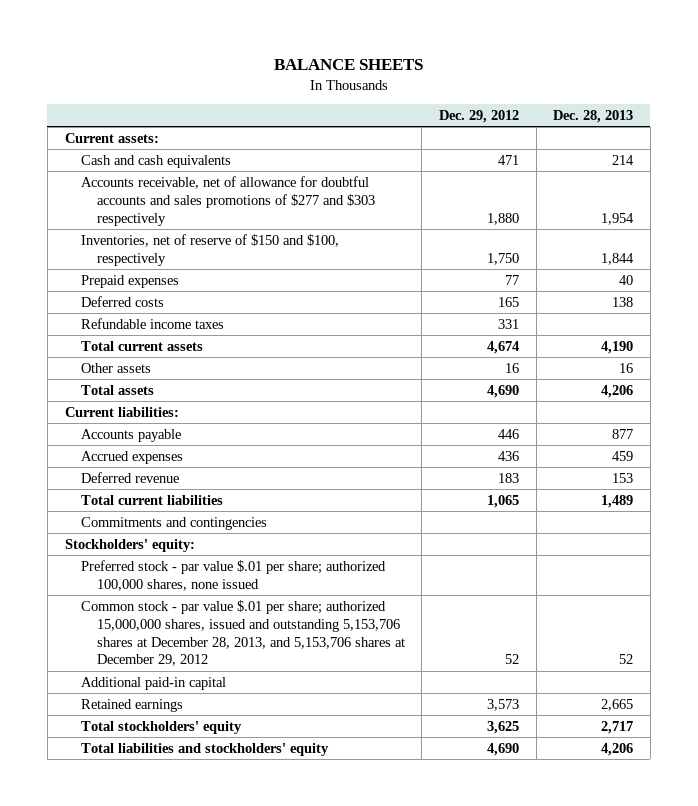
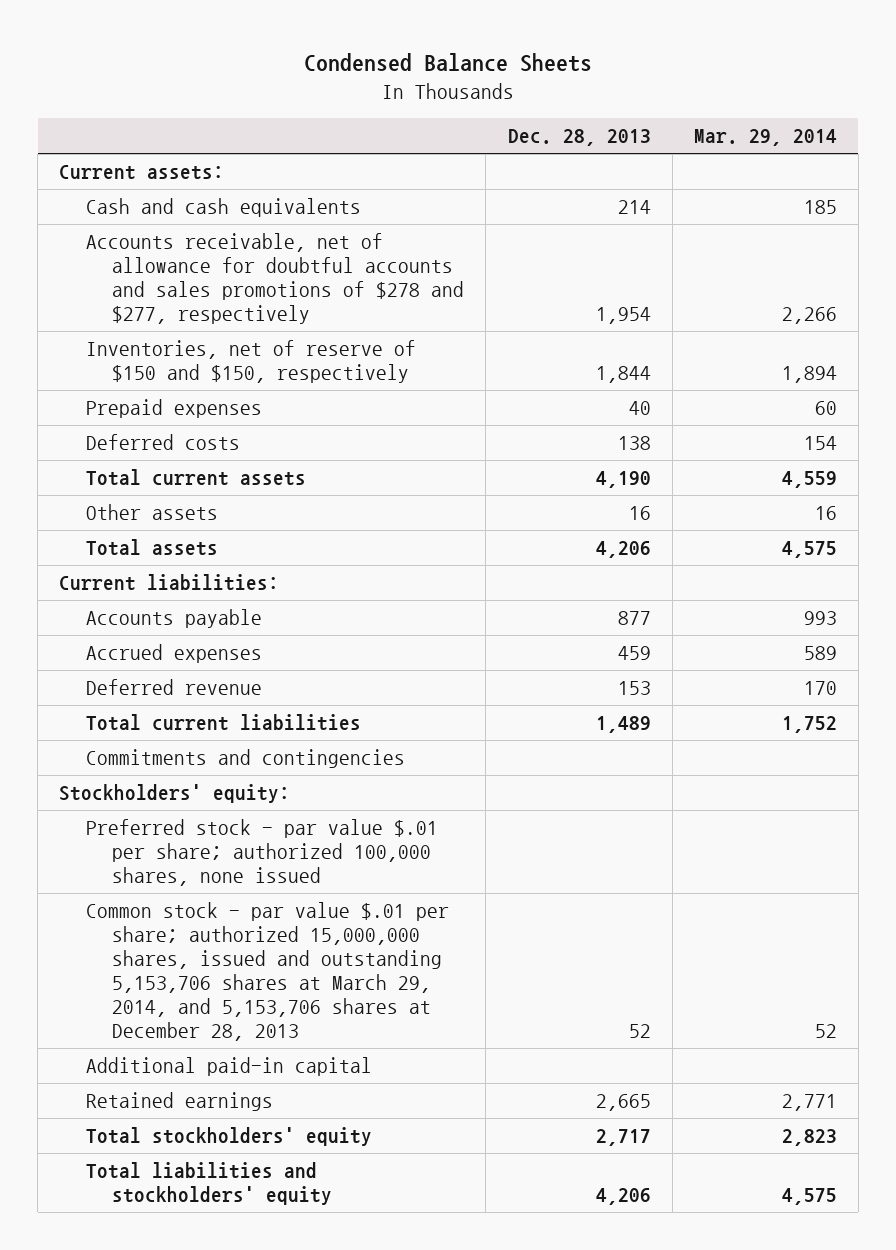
- BALANCE SHEETS
+ Condensed Balance Sheets
- | Dec. 29, 2012 | Dec. 28, 2013
+ | Dec. 28, 2013 | Mar. 29, 2014
- Accounts receivable, net of allowance for doubtful accounts and sales promotions of $277 and $303 respectively | 1,880 | 1,954
- Inventories, net of reserve of $150 and $100, respectively | 1,750 | 1,844
+ Accounts receivable, net of allowance for doubtful accounts and sales promotions of $278 and $277, respectively | 1,954 | 2,266
+ Inventories, net of reserve of $150 and $150, respectively | 1,844 | 1,894
- Refundable income taxes | 331 |
- Common stock - par value $.01 per share; authorized 15,000,000 shares, issued and outstanding 5,153,706 shares at December 28, 2013, and 5,153,706 shares at December 29, 2012 | 52 | 52
+ Common stock - par value $.01 per share; authorized 15,000,000 shares, issued and outstanding 5,153,706 shares at March 29, 2014, and 5,153,706 shares at December 28, 2013 | 52 | 52

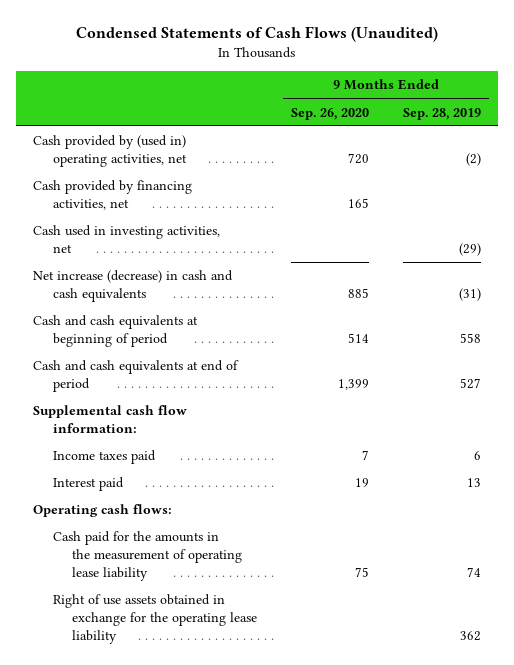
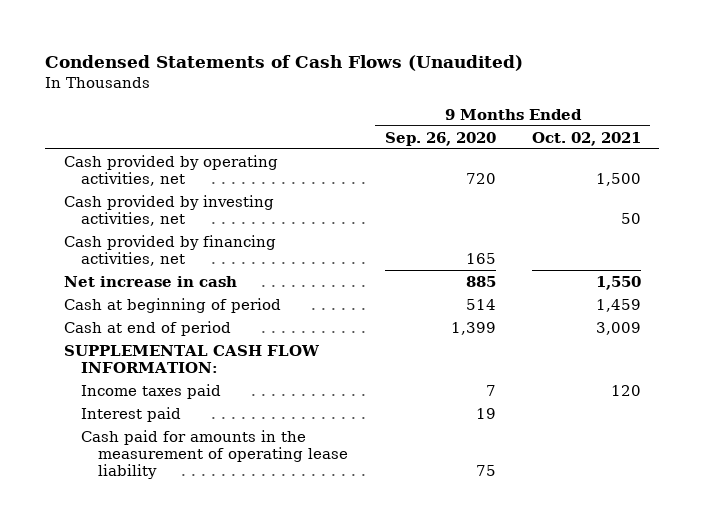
- | 9 Months Ended Sep. 26, 2020 | 9 Months Ended Sep. 28, 2019
+ | 9 Months Ended Sep. 26, 2020 | 9 Months Ended Oct. 02, 2021
- Cash provided by (used in) operating activities, net | 720 | (2)
+ Cash provided by operating activities, net | 720 | 1,500
+ Cash provided by investing activities, net | | 50
- Cash used in investing activities, net | | (29)
- Net increase (decrease) in cash and cash equivalents | 885 | (31)
- Cash and cash equivalents at beginning of period | 514 | 558
- Cash and cash equivalents at end of period | 1,399 | 527
- Supplemental cash flow information:
+ Net increase in cash | 885 | 1,550
+ Cash at beginning of period | 514 | 1,459
+ Cash at end of period | 1,399 | 3,009
+ SUPPLEMENTAL CASH FLOW INFORMATION:
- Operating cash flows:
- Cash paid for the amounts in the measurement of operating lease liability | 75 | 74
- Right of use assets obtained in exchange for the operating lease liability | | 362
+ Cash paid for amounts in the measurement of operating lease liability | 75 |

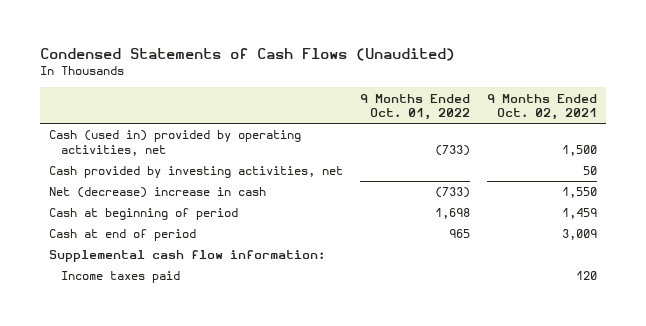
- | 9 Months Ended Sep. 26, 2020 | 9 Months Ended Oct. 02, 2021
+ | 9 Months Ended Oct. 01, 2022 | 9 Months Ended Oct. 02, 2021
- Cash provided by operating activities, net | 720 | 1,500
+ Cash (used in) provided by operating activities, net | (733) | 1,500
- Cash provided by financing activities, net | 165 |
- Net increase in cash | 885 | 1,550
+ Net (decrease) increase in cash | (733) | 1,550
- SUPPLEMENTAL CASH FLOW INFORMATION:
+ Supplemental cash flow information:
- Interest paid | 19 |
- Cash paid for amounts in the measurement of operating lease liability | 75 |

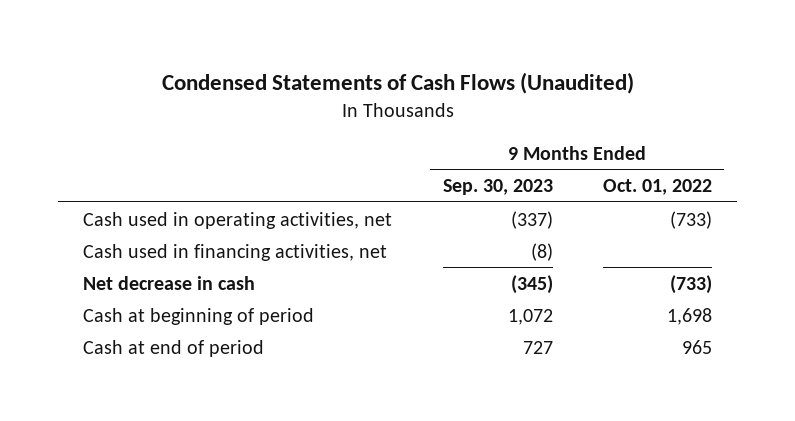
- | 9 Months Ended Oct. 01, 2022 | 9 Months Ended Oct. 02, 2021
+ | 9 Months Ended Sep. 30, 2023 | 9 Months Ended Oct. 01, 2022
- Cash (used in) provided by operating activities, net | (733) | 1,500
- Cash provided by investing activities, net | | 50
- Net (decrease) increase in cash | (733) | 1,550
+ Cash used in operating activities, net | (337) | (733)
+ Cash used in financing activities, net | (8) |
+ Net decrease in cash | (345) | (733)
- Supplemental cash flow information:
- Income taxes paid | | 120

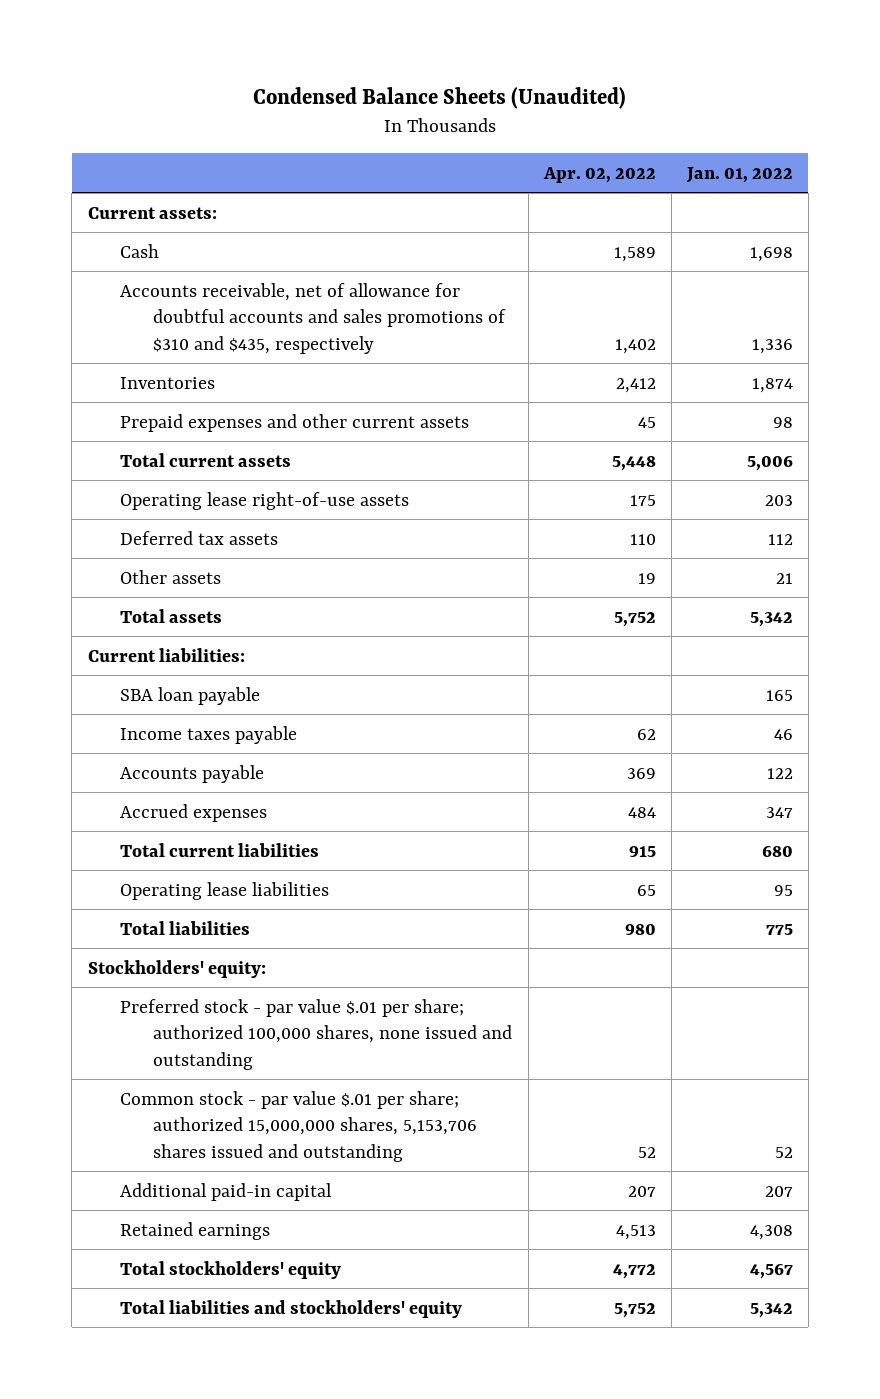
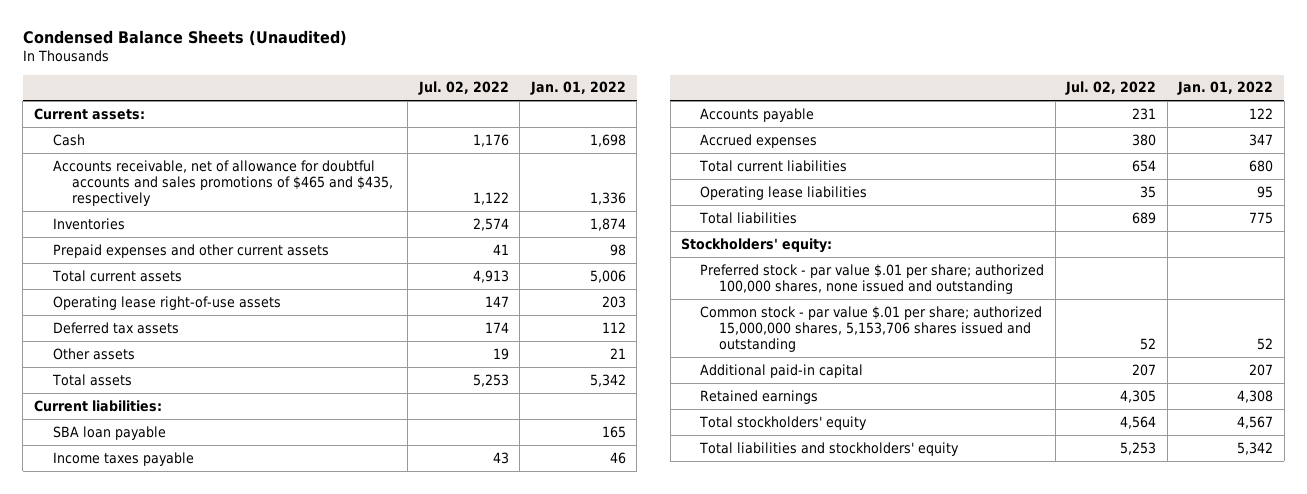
- | Apr. 02, 2022 | Jan. 01, 2022
+ | Jul. 02, 2022 | Jan. 01, 2022
- Accounts receivable, net of allowance for doubtful accounts and sales promotions of $310 and $435, respectively | 1,402 | 1,336
+ Accounts receivable, net of allowance for doubtful accounts and sales promotions of $465 and $435, respectively | 1,122 | 1,336

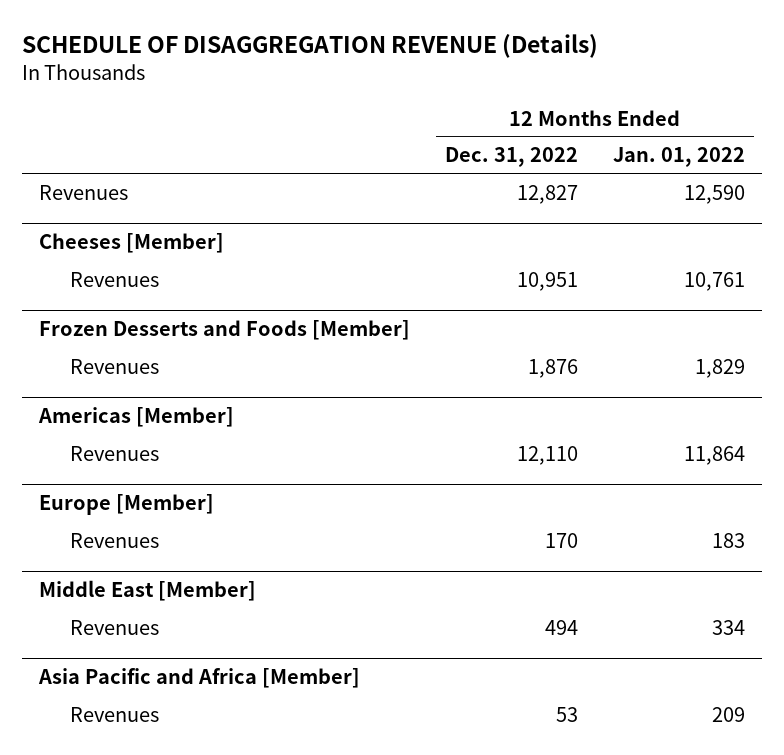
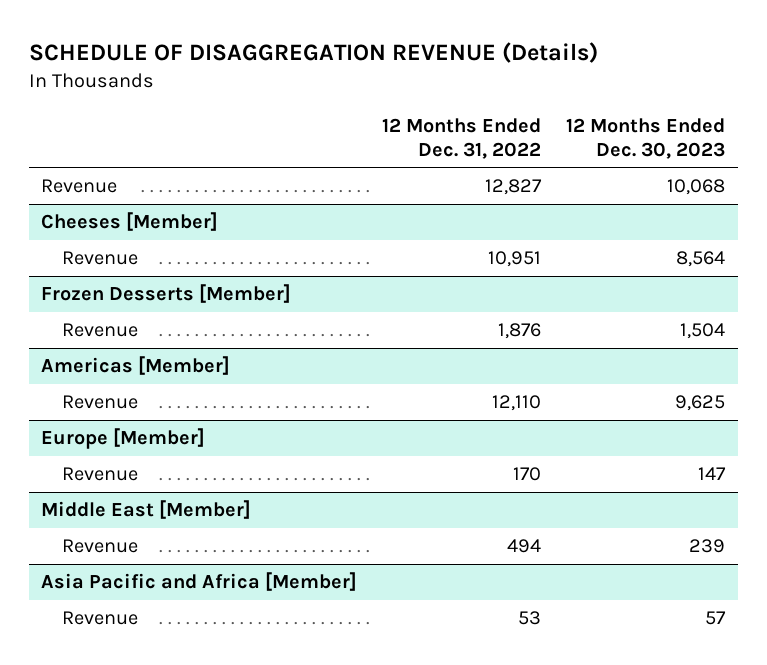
- | 12 Months Ended Dec. 31, 2022 | 12 Months Ended Jan. 01, 2022
+ | 12 Months Ended Dec. 31, 2022 | 12 Months Ended Dec. 30, 2023
- Revenues | 12,827 | 12,590
+ Revenue | 12,827 | 10,068
@ Cheeses [Member]
- Revenues | 10,951 | 10,761
- Frozen Desserts and Foods [Member]
- Revenues | 1,876 | 1,829
@ Cheeses [Member]
+ Revenue | 10,951 | 8,564
+ Frozen Desserts [Member]
+ Revenue | 1,876 | 1,504
@ Americas [Member]
- Revenues | 12,110 | 11,864
+ Revenue | 12,110 | 9,625
@ Europe [Member]
- Revenues | 170 | 183
+ Revenue | 170 | 147
@ Middle East [Member]
- Revenues | 494 | 334
+ Revenue | 494 | 239
@ Asia Pacific and Africa [Member]
- Revenues | 53 | 209
+ Revenue | 53 | 57

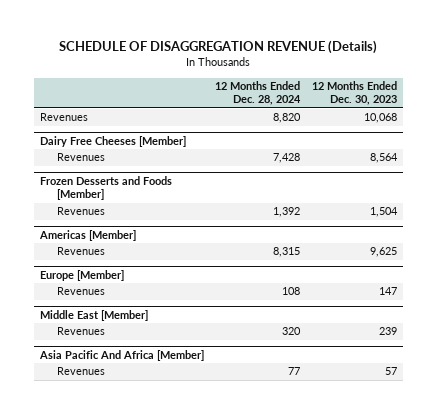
- | 12 Months Ended Dec. 31, 2022 | 12 Months Ended Dec. 30, 2023
+ | 12 Months Ended Dec. 28, 2024 | 12 Months Ended Dec. 30, 2023
- Revenue | 12,827 | 10,068
- Cheeses [Member]
- Revenue | 10,951 | 8,564
- Frozen Desserts [Member]
- Revenue | 1,876 | 1,504
+ Revenues | 8,820 | 10,068
+ Dairy Free Cheeses [Member]
+ Revenues | 7,428 | 8,564
+ Frozen Desserts and Foods [Member]
+ Revenues | 1,392 | 1,504
@ Americas [Member]
- Revenue | 12,110 | 9,625
+ Revenues | 8,315 | 9,625
@ Europe [Member]
- Revenue | 170 | 147
+ Revenues | 108 | 147
@ Middle East [Member]
- Revenue | 494 | 239
- Asia Pacific and Africa [Member]
- Revenue | 53 | 57
@ Middle East [Member]
+ Revenues | 320 | 239
+ Asia Pacific And Africa [Member]
+ Revenues | 77 | 57

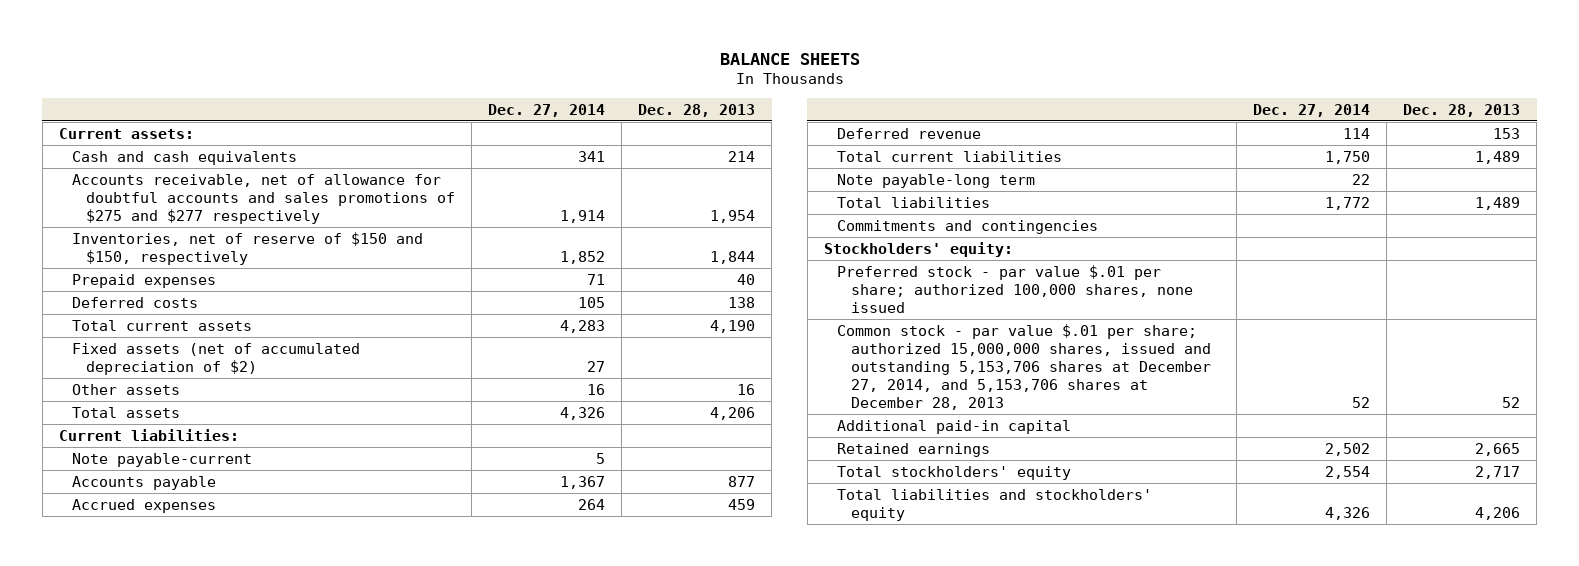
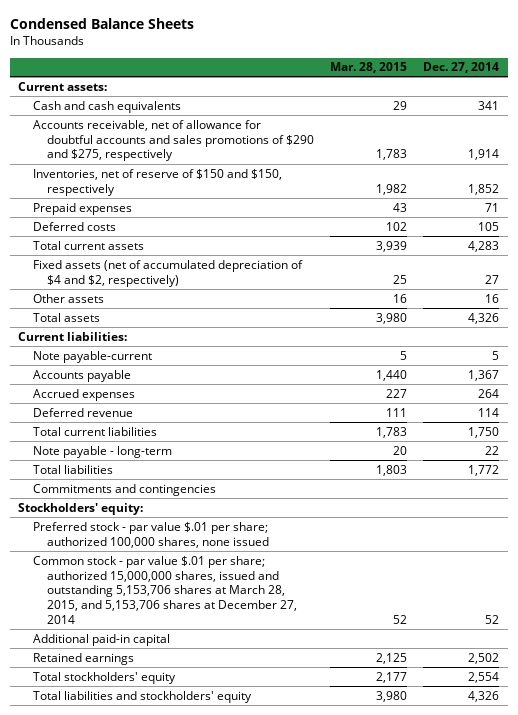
- BALANCE SHEETS
+ Condensed Balance Sheets
- | Dec. 27, 2014 | Dec. 28, 2013
+ | Mar. 28, 2015 | Dec. 27, 2014
- Accounts receivable, net of allowance for doubtful accounts and sales promotions of $275 and $277 respectively | 1,914 | 1,954
+ Accounts receivable, net of allowance for doubtful accounts and sales promotions of $290 and $275, respectively | 1,783 | 1,914
- Fixed assets (net of accumulated depreciation of $2) | 27 |
+ Fixed assets (net of accumulated depreciation of $4 and $2, respectively) | 25 | 27
- Note payable-long term | 22 |
+ Note payable - long-term | 20 | 22
- Common stock - par value $.01 per share; authorized 15,000,000 shares, issued and outstanding 5,153,706 shares at December 27, 2014, and 5,153,706 shares at December 28, 2013 | 52 | 52
+ Common stock - par value $.01 per share; authorized 15,000,000 shares, issued and outstanding 5,153,706 shares at March 28, 2015, and 5,153,706 shares at December 27, 2014 | 52 | 52

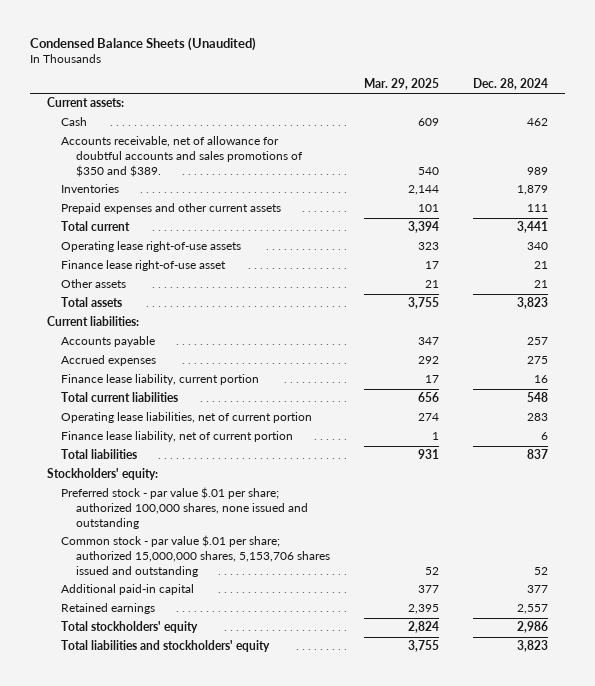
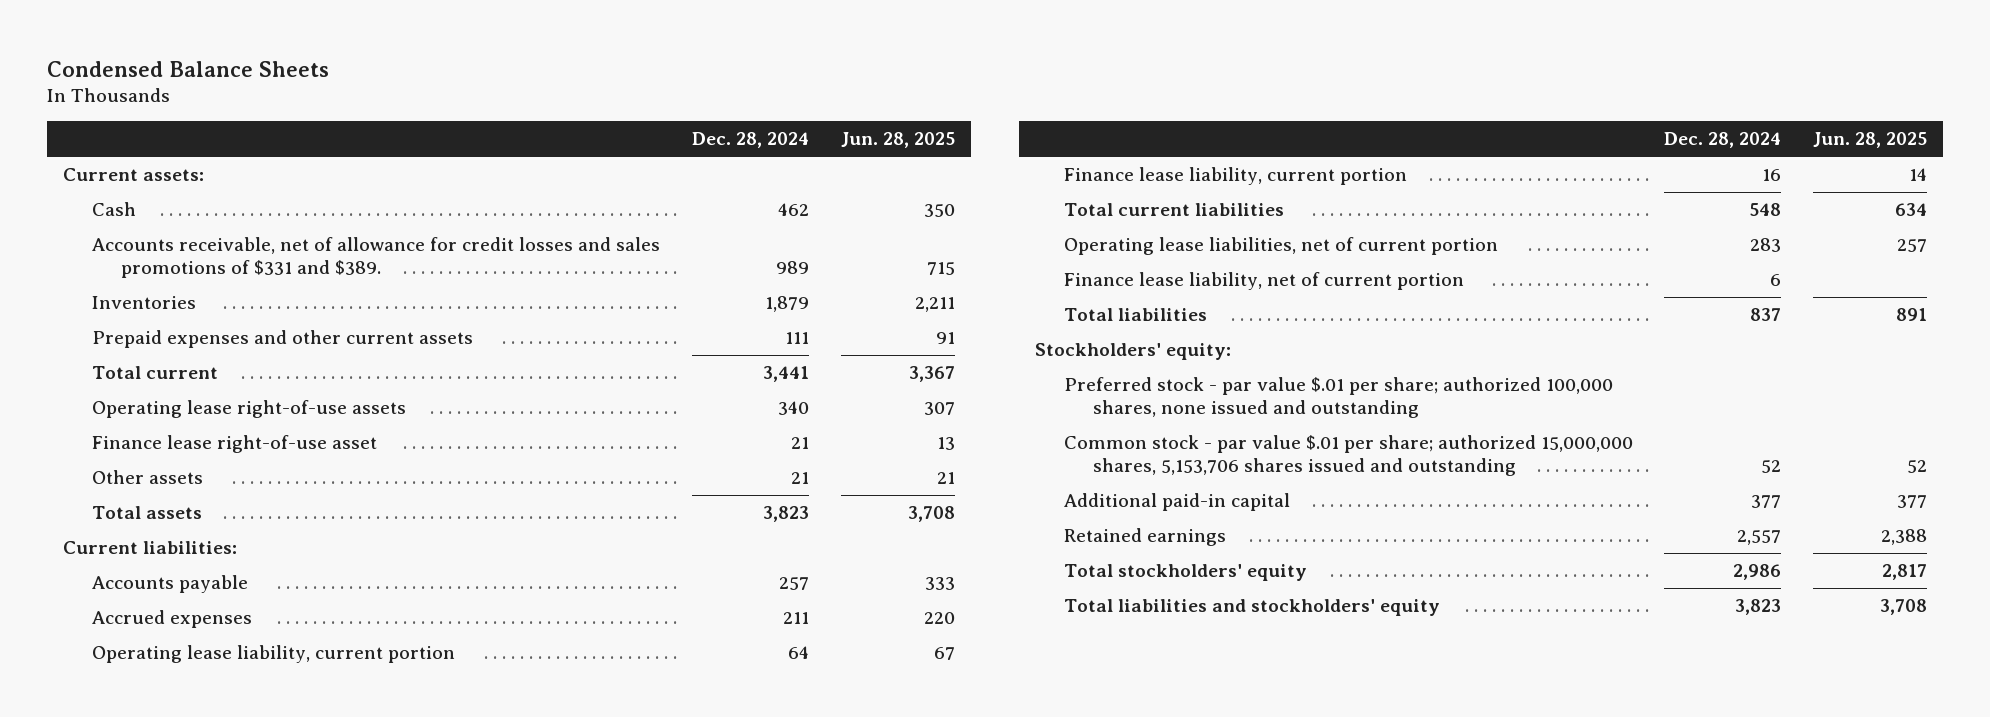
- Condensed Balance Sheets (Unaudited)
+ Condensed Balance Sheets
- | Mar. 29, 2025 | Dec. 28, 2024
+ | Dec. 28, 2024 | Jun. 28, 2025
- Accounts receivable, net of allowance for doubtful accounts and sales promotions of $350 and $389. | 540 | 989
+ Accounts receivable, net of allowance for credit losses and sales promotions of $331 and $389. | 989 | 715
- Accrued expenses | 292 | 275
+ Accrued expenses | 211 | 220
+ Operating lease liability, current portion | 64 | 67

